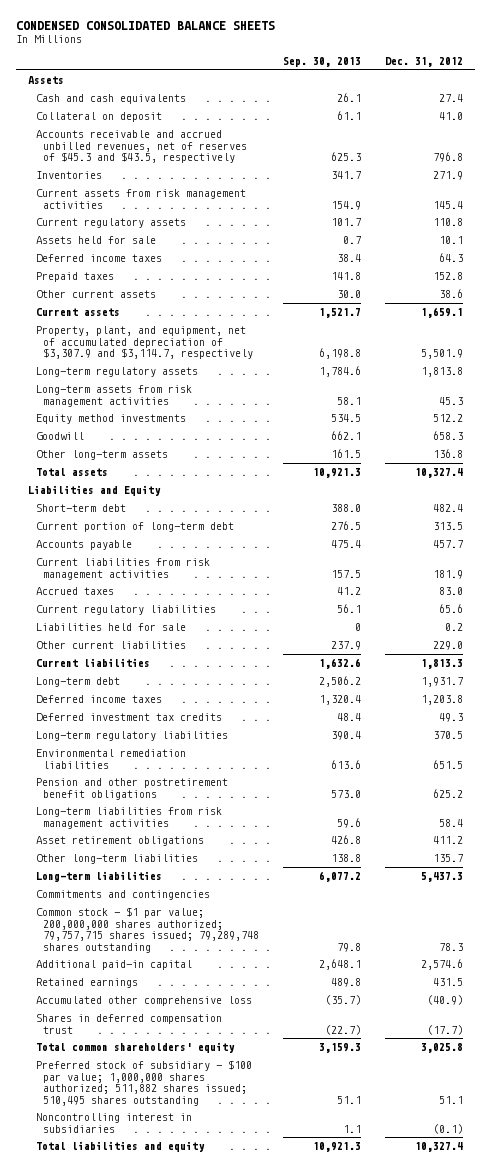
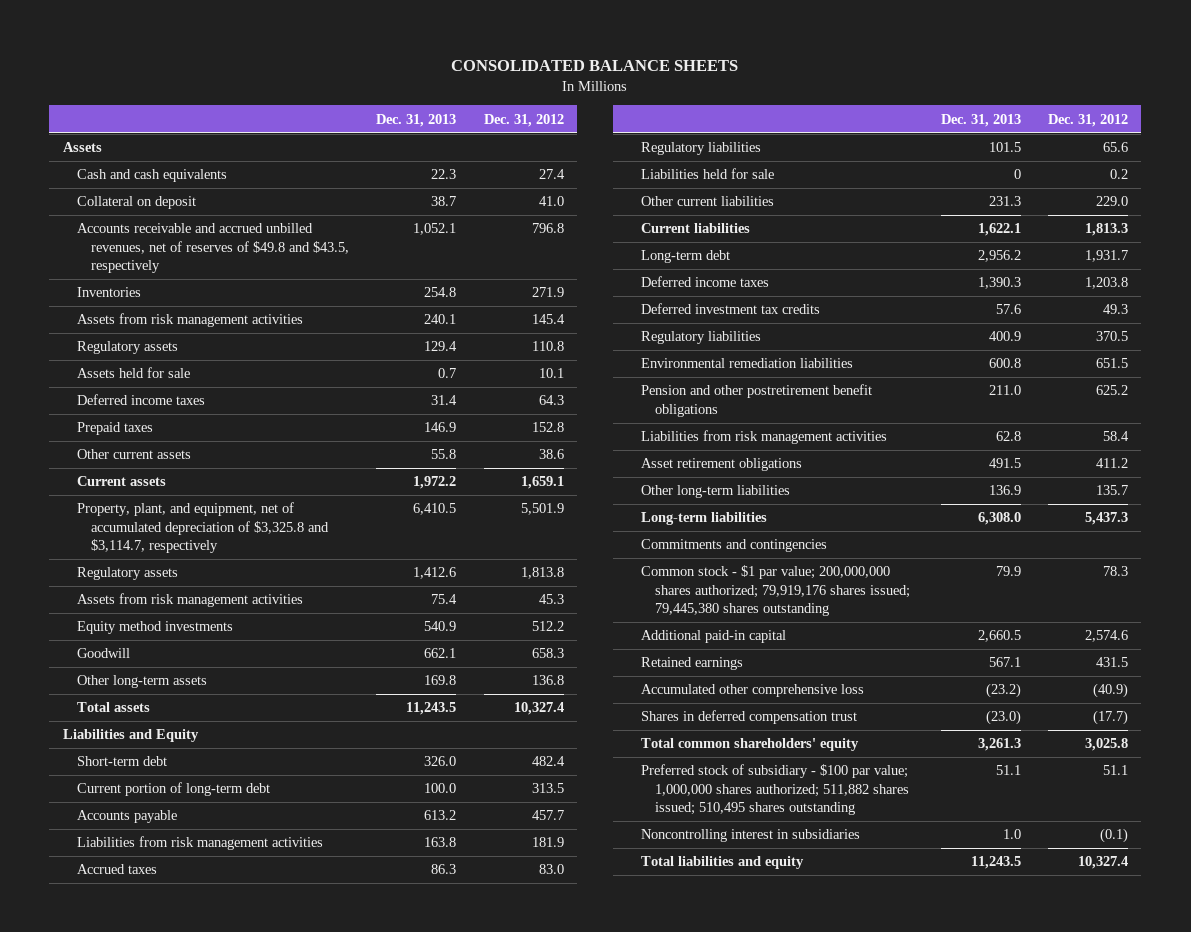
- CONDENSED CONSOLIDATED BALANCE SHEETS
+ CONSOLIDATED BALANCE SHEETS
- | Sep. 30, 2013 | Dec. 31, 2012
+ | Dec. 31, 2013 | Dec. 31, 2012
- Accounts receivable and accrued unbilled revenues, net of reserves of $45.3 and $43.5, respectively | 625.3 | 796.8
+ Accounts receivable and accrued unbilled revenues, net of reserves of $49.8 and $43.5, respectively | 1,052.1 | 796.8
- Current assets from risk management activities | 154.9 | 145.4
- Current regulatory assets | 101.7 | 110.8
+ Assets from risk management activities | 240.1 | 145.4
+ Regulatory assets | 129.4 | 110.8
- Property, plant, and equipment, net of accumulated depreciation of $3,307.9 and $3,114.7, respectively | 6,198.8 | 5,501.9
- Long-term regulatory assets | 1,784.6 | 1,813.8
- Long-term assets from risk management activities | 58.1 | 45.3
+ Property, plant, and equipment, net of accumulated depreciation of $3,325.8 and $3,114.7, respectively | 6,410.5 | 5,501.9
+ Regulatory assets | 1,412.6 | 1,813.8
+ Assets from risk management activities | 75.4 | 45.3
- Current liabilities from risk management activities | 157.5 | 181.9
+ Liabilities from risk management activities | 163.8 | 181.9
- Current regulatory liabilities | 56.1 | 65.6
+ Regulatory liabilities | 101.5 | 65.6
- Long-term regulatory liabilities | 390.4 | 370.5
+ Regulatory liabilities | 400.9 | 370.5
- Long-term liabilities from risk management activities | 59.6 | 58.4
+ Liabilities from risk management activities | 62.8 | 58.4
- Common stock - $1 par value; 200,000,000 shares authorized; 79,757,715 shares issued; 79,289,748 shares outstanding | 79.8 | 78.3
+ Common stock - $1 par value; 200,000,000 shares authorized; 79,919,176 shares issued; 79,445,380 shares outstanding | 79.9 | 78.3

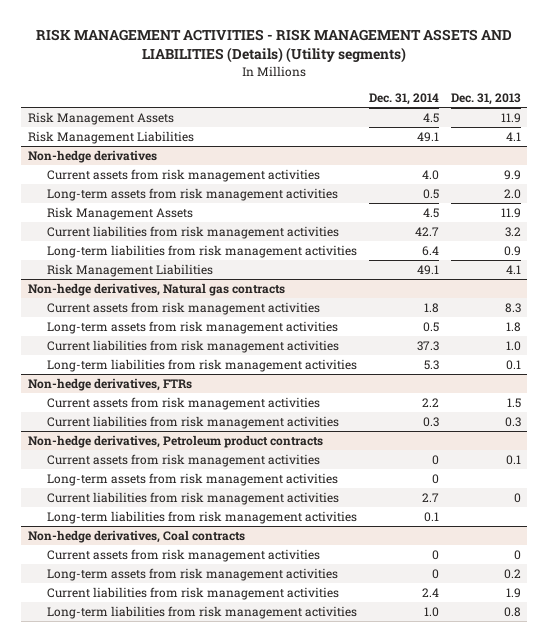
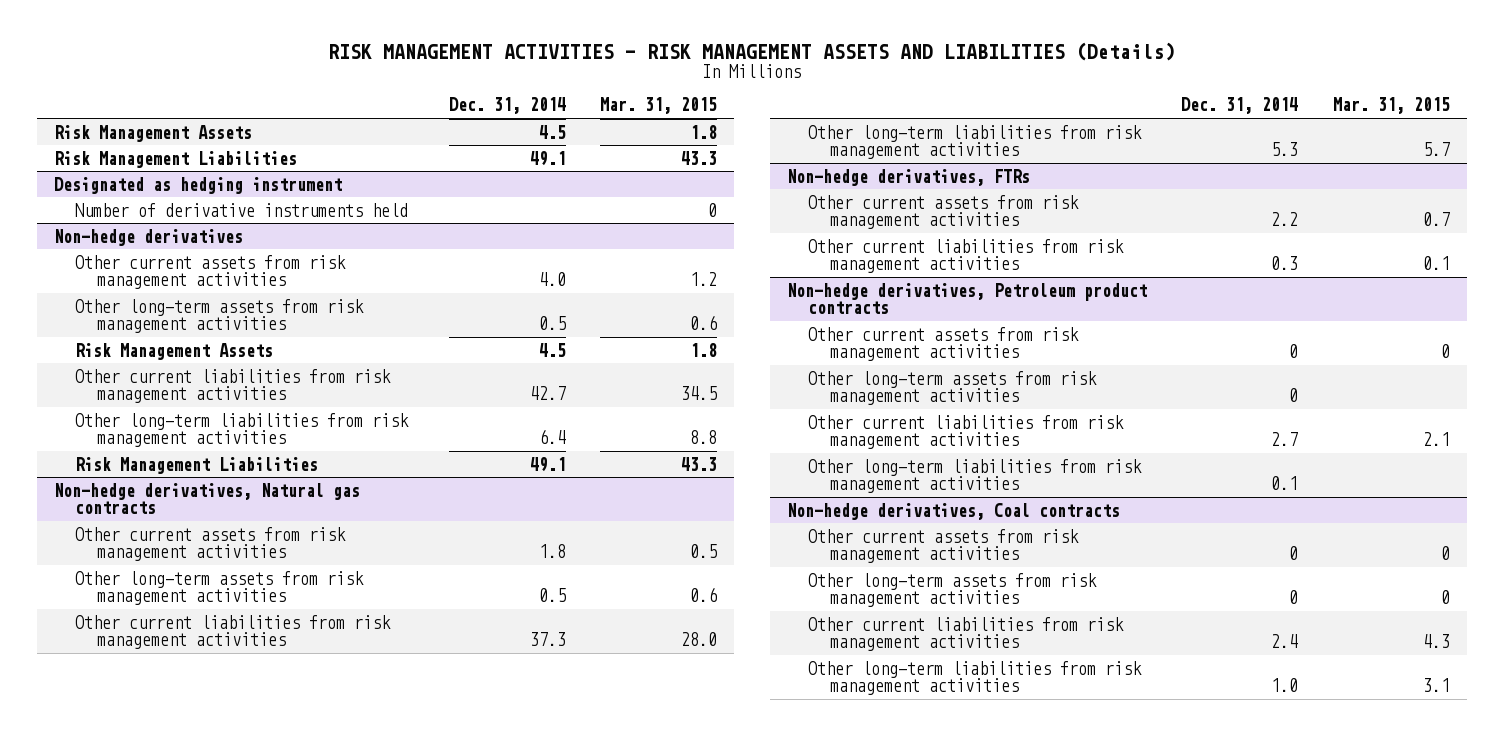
- RISK MANAGEMENT ACTIVITIES - RISK MANAGEMENT ASSETS AND LIABILITIES (Details) (Utility segments)
+ RISK MANAGEMENT ACTIVITIES - RISK MANAGEMENT ASSETS AND LIABILITIES (Details)
- | Dec. 31, 2014 | Dec. 31, 2013
+ | Dec. 31, 2014 | Mar. 31, 2015
+ Designated as hedging instrument
+ Number of derivative instruments held | | 0
@ Non-hedge derivatives
- Current assets from risk management activities | 4.0 | 9.9
- Long-term assets from risk management activities | 0.5 | 2.0
+ Other current assets from risk management activities | 4.0 | 1.2
+ Other long-term assets from risk management activities | 0.5 | 0.6
- Current liabilities from risk management activities | 42.7 | 3.2
- Long-term liabilities from risk management activities | 6.4 | 0.9
+ Other current liabilities from risk management activities | 42.7 | 34.5
+ Other long-term liabilities from risk management activities | 6.4 | 8.8
@ Non-hedge derivatives, Natural gas contracts
- Current assets from risk management activities | 1.8 | 8.3
- Long-term assets from risk management activities | 0.5 | 1.8
- Current liabilities from risk management activities | 37.3 | 1.0
- Long-term liabilities from risk management activities | 5.3 | 0.1
+ Other current assets from risk management activities | 1.8 | 0.5
+ Other long-term assets from risk management activities | 0.5 | 0.6
+ Other current liabilities from risk management activities | 37.3 | 28.0
+ Other long-term liabilities from risk management activities | 5.3 | 5.7
@ Non-hedge derivatives, FTRs
- Current assets from risk management activities | 2.2 | 1.5
- Current liabilities from risk management activities | 0.3 | 0.3
+ Other current assets from risk management activities | 2.2 | 0.7
+ Other current liabilities from risk management activities | 0.3 | 0.1
@ Non-hedge derivatives, Petroleum product contracts
- Current assets from risk management activities | 0 | 0.1
- Long-term assets from risk management activities | 0 |
- Current liabilities from risk management activities | 2.7 | 0
- Long-term liabilities from risk management activities | 0.1 |
+ Other current assets from risk management activities | 0 | 0
+ Other long-term assets from risk management activities | 0 |
+ Other current liabilities from risk management activities | 2.7 | 2.1
+ Other long-term liabilities from risk management activities | 0.1 |
@ Non-hedge derivatives, Coal contracts
- Current assets from risk management activities | 0 | 0
- Long-term assets from risk management activities | 0 | 0.2
- Current liabilities from risk management activities | 2.4 | 1.9
- Long-term liabilities from risk management activities | 1.0 | 0.8
+ Other current assets from risk management activities | 0 | 0
+ Other long-term assets from risk management activities | 0 | 0
+ Other current liabilities from risk management activities | 2.4 | 4.3
+ Other long-term liabilities from risk management activities | 1.0 | 3.1

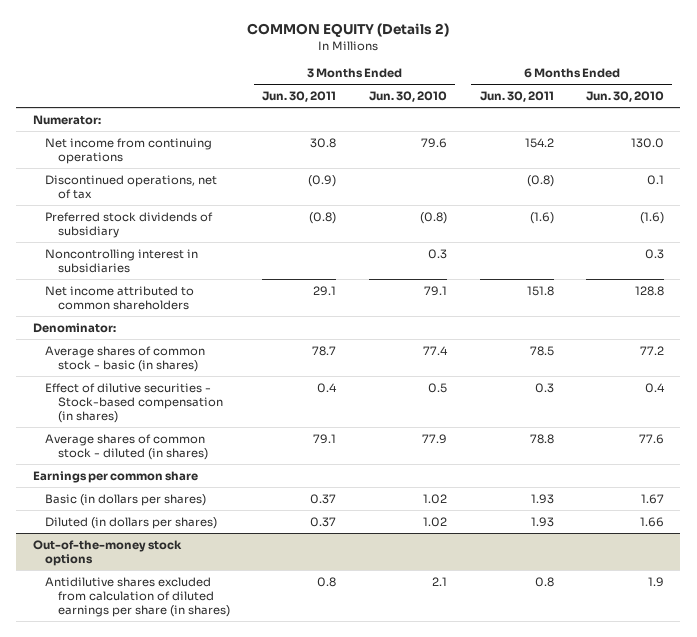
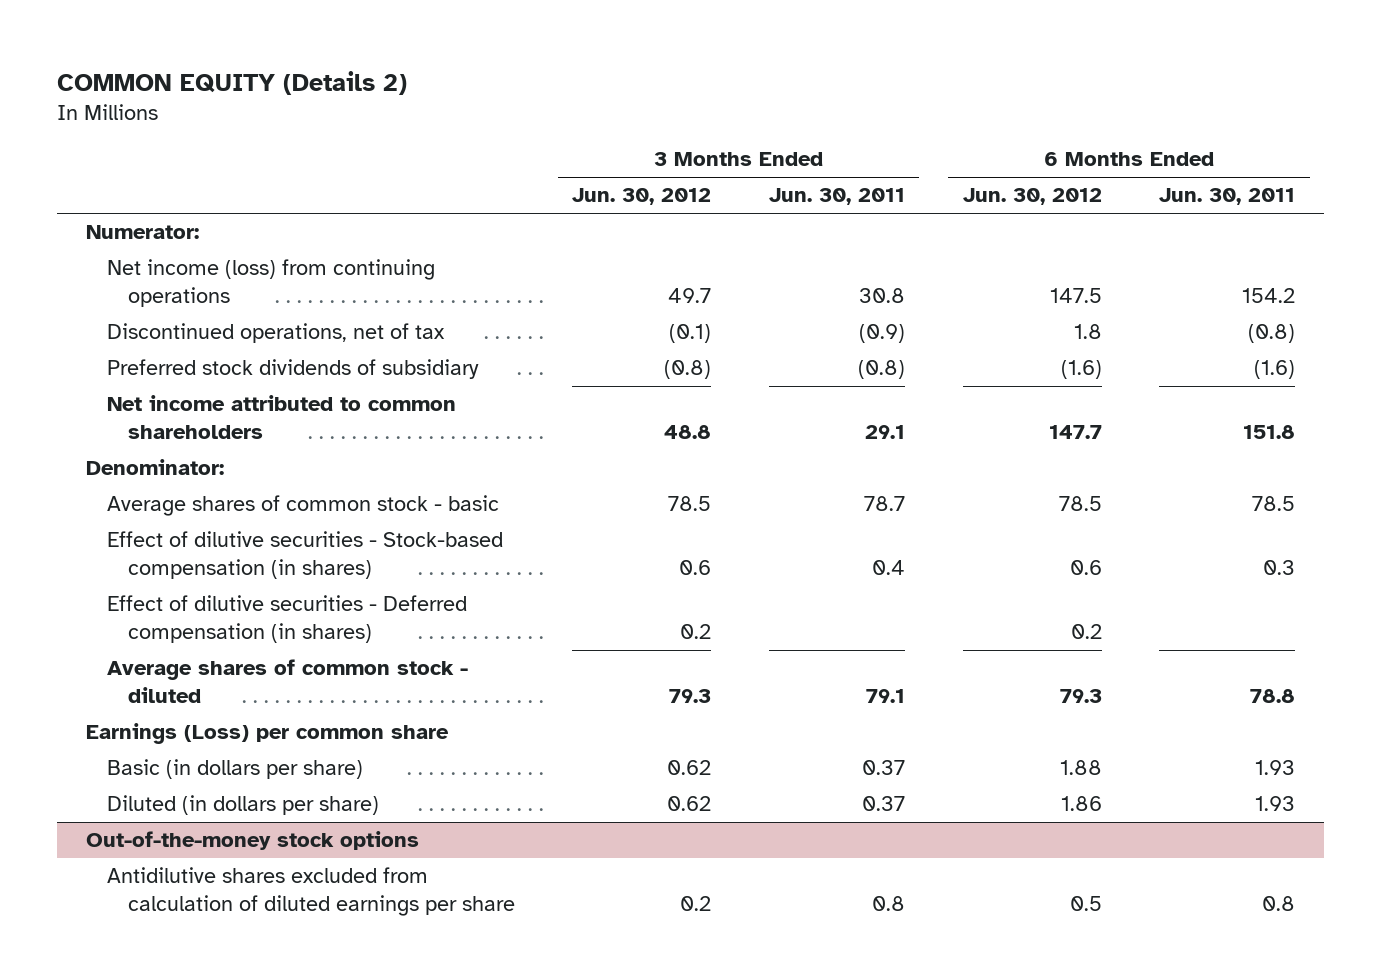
- | 3 Months Ended Jun. 30, 2011 | 3 Months Ended Jun. 30, 2010 | 6 Months Ended Jun. 30, 2011 | 6 Months Ended Jun. 30, 2010
+ | 3 Months Ended Jun. 30, 2012 | 3 Months Ended Jun. 30, 2011 | 6 Months Ended Jun. 30, 2012 | 6 Months Ended Jun. 30, 2011
- Net income from continuing operations | 30.8 | 79.6 | 154.2 | 130.0
+ Net income (loss) from continuing operations | 49.7 | 30.8 | 147.5 | 154.2
- Noncontrolling interest in subsidiaries | | 0.3 | | 0.3
- Average shares of common stock - basic (in shares) | 78.7 | 77.4 | 78.5 | 77.2
+ Average shares of common stock - basic | 78.5 | 78.7 | 78.5 | 78.5
- Average shares of common stock - diluted (in shares) | 79.1 | 77.9 | 78.8 | 77.6
- Earnings per common share
- Basic (in dollars per shares) | 0.37 | 1.02 | 1.93 | 1.67
- Diluted (in dollars per shares) | 0.37 | 1.02 | 1.93 | 1.66
+ Effect of dilutive securities - Deferred compensation (in shares) | 0.2 | | 0.2 |
+ Average shares of common stock - diluted | 79.3 | 79.1 | 79.3 | 78.8
+ Earnings (Loss) per common share
+ Basic (in dollars per share) | 0.62 | 0.37 | 1.88 | 1.93
+ Diluted (in dollars per share) | 0.62 | 0.37 | 1.86 | 1.93
@ Out-of-the-money stock options
- Antidilutive shares excluded from calculation of diluted earnings per share (in shares) | 0.8 | 2.1 | 0.8 | 1.9
+ Antidilutive shares excluded from calculation of diluted earnings per share | 0.2 | 0.8 | 0.5 | 0.8

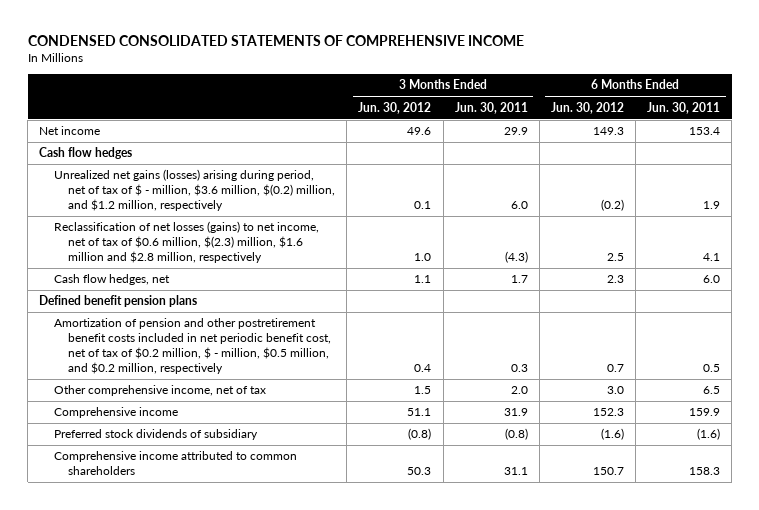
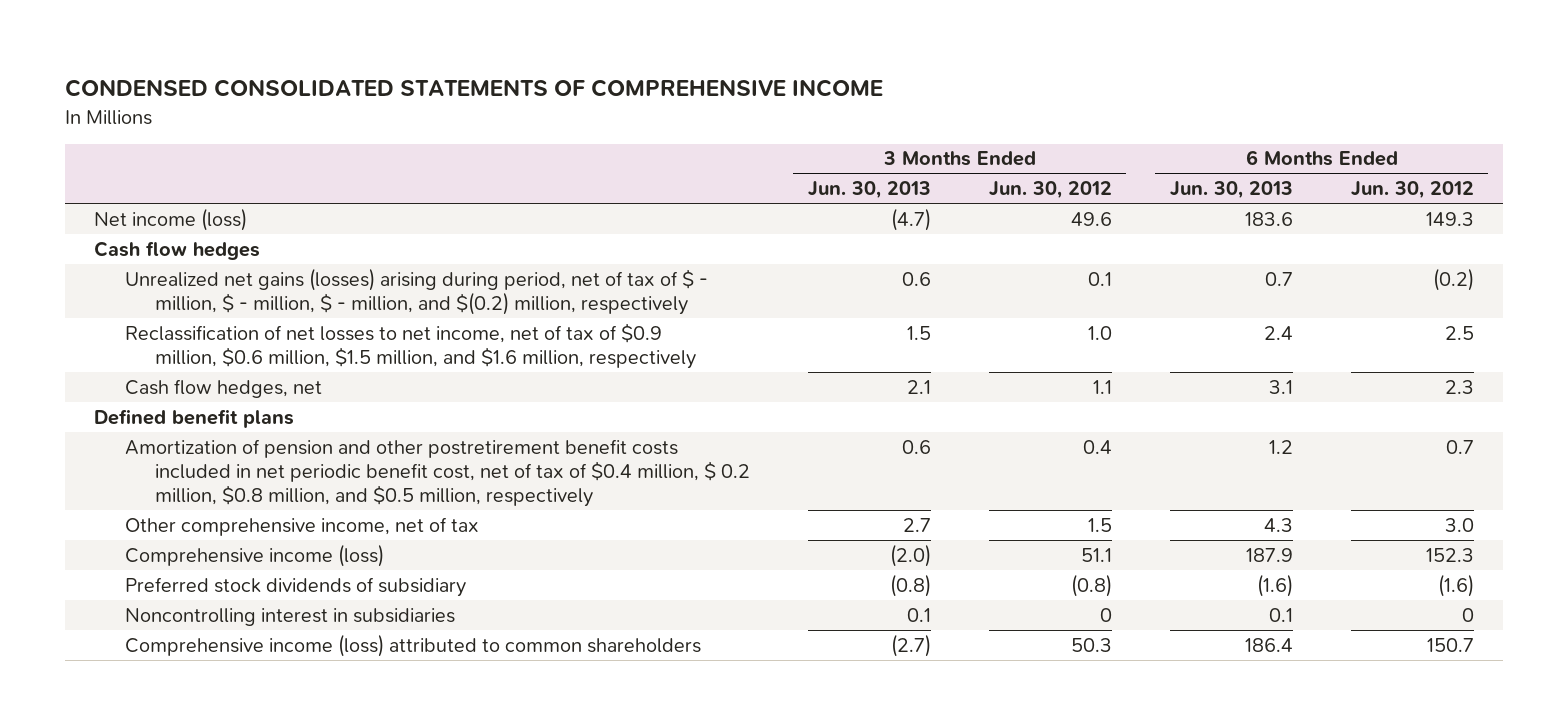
- | 3 Months Ended Jun. 30, 2012 | 3 Months Ended Jun. 30, 2011 | 6 Months Ended Jun. 30, 2012 | 6 Months Ended Jun. 30, 2011
+ | 3 Months Ended Jun. 30, 2013 | 3 Months Ended Jun. 30, 2012 | 6 Months Ended Jun. 30, 2013 | 6 Months Ended Jun. 30, 2012
- Net income | 49.6 | 29.9 | 149.3 | 153.4
+ Net income (loss) | (4.7) | 49.6 | 183.6 | 149.3
- Unrealized net gains (losses) arising during period, net of tax of $ - million, $3.6 million, $(0.2) million, and $1.2 million, respectively | 0.1 | 6.0 | (0.2) | 1.9
- Reclassification of net losses (gains) to net income, net of tax of $0.6 million, $(2.3) million, $1.6 million and $2.8 million, respectively | 1.0 | (4.3) | 2.5 | 4.1
+ Unrealized net gains (losses) arising during period, net of tax of $ - million, $ - million, $ - million, and $(0.2) million, respectively | 0.6 | 0.1 | 0.7 | (0.2)
+ Reclassification of net losses to net income, net of tax of $0.9 million, $0.6 million, $1.5 million, and $1.6 million, respectively | 1.5 | 1.0 | 2.4 | 2.5
- Defined benefit pension plans
- Amortization of pension and other postretirement benefit costs included in net periodic benefit cost, net of tax of $0.2 million, $ - million, $0.5 million, and $0.2 million, respectively | 0.4 | 0.3 | 0.7 | 0.5
+ Defined benefit plans
+ Amortization of pension and other postretirement benefit costs included in net periodic benefit cost, net of tax of $0.4 million, $ 0.2 million, $0.8 million, and $0.5 million, respectively | 0.6 | 0.4 | 1.2 | 0.7
- Comprehensive income | 51.1 | 31.9 | 152.3 | 159.9
+ Comprehensive income (loss) | (2.0) | 51.1 | 187.9 | 152.3
- Comprehensive income attributed to common shareholders | 50.3 | 31.1 | 150.7 | 158.3
+ Noncontrolling interest in subsidiaries | 0.1 | 0 | 0.1 | 0
+ Comprehensive income (loss) attributed to common shareholders | (2.7) | 50.3 | 186.4 | 150.7

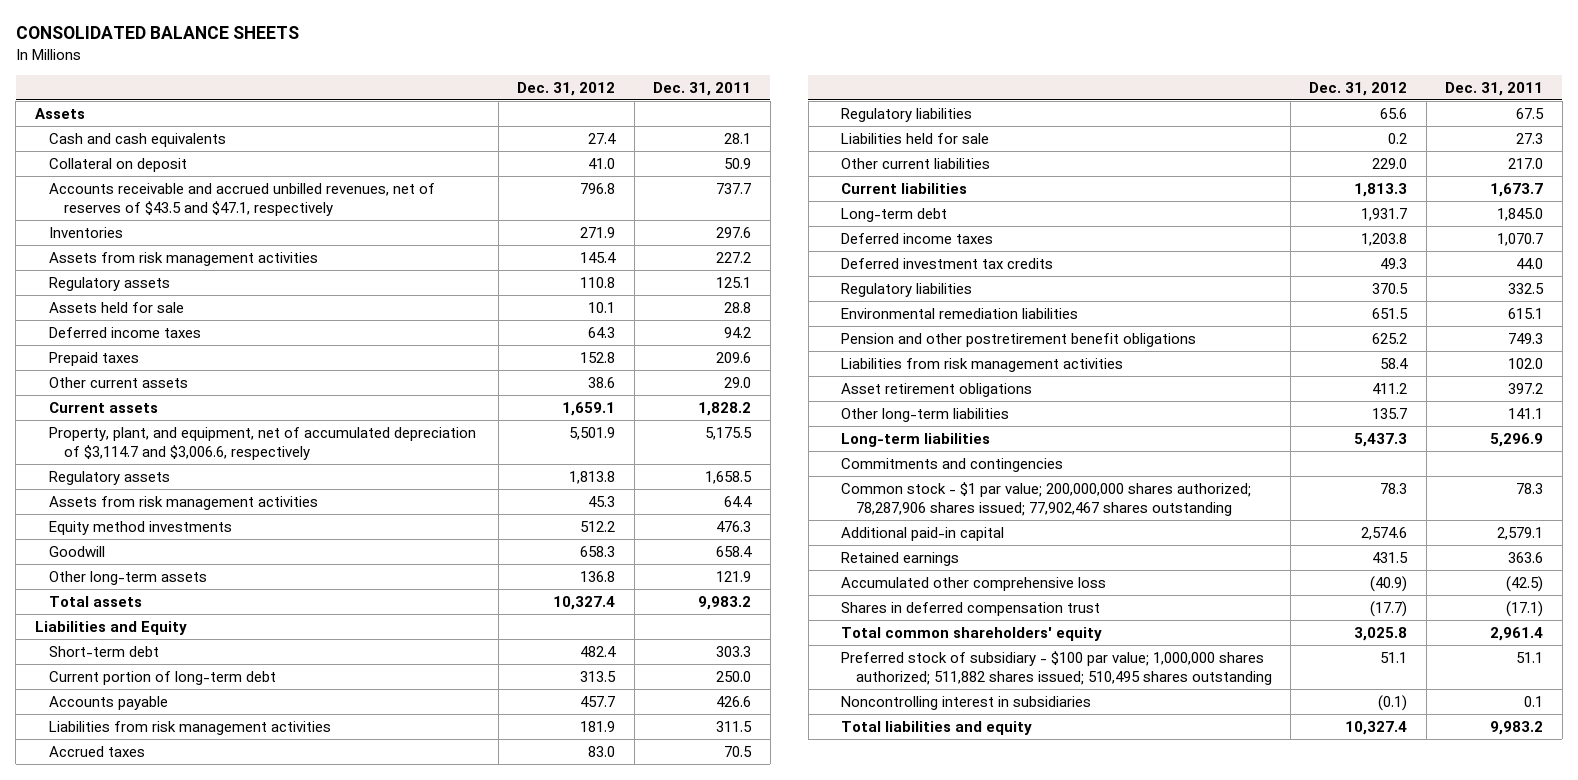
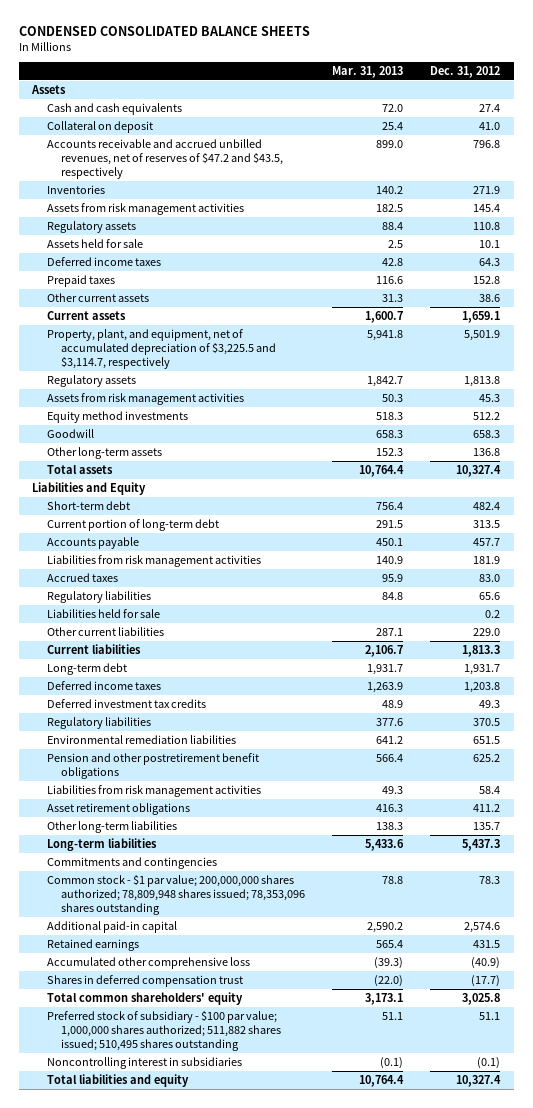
- CONSOLIDATED BALANCE SHEETS
+ CONDENSED CONSOLIDATED BALANCE SHEETS
- | Dec. 31, 2012 | Dec. 31, 2011
+ | Mar. 31, 2013 | Dec. 31, 2012
- Accounts receivable and accrued unbilled revenues, net of reserves of $43.5 and $47.1, respectively | 796.8 | 737.7
+ Accounts receivable and accrued unbilled revenues, net of reserves of $47.2 and $43.5, respectively | 899.0 | 796.8
- Property, plant, and equipment, net of accumulated depreciation of $3,114.7 and $3,006.6, respectively | 5,501.9 | 5,175.5
+ Property, plant, and equipment, net of accumulated depreciation of $3,225.5 and $3,114.7, respectively | 5,941.8 | 5,501.9
- Common stock - $1 par value; 200,000,000 shares authorized; 78,287,906 shares issued; 77,902,467 shares outstanding | 78.3 | 78.3
+ Common stock - $1 par value; 200,000,000 shares authorized; 78,809,948 shares issued; 78,353,096 shares outstanding | 78.8 | 78.3

